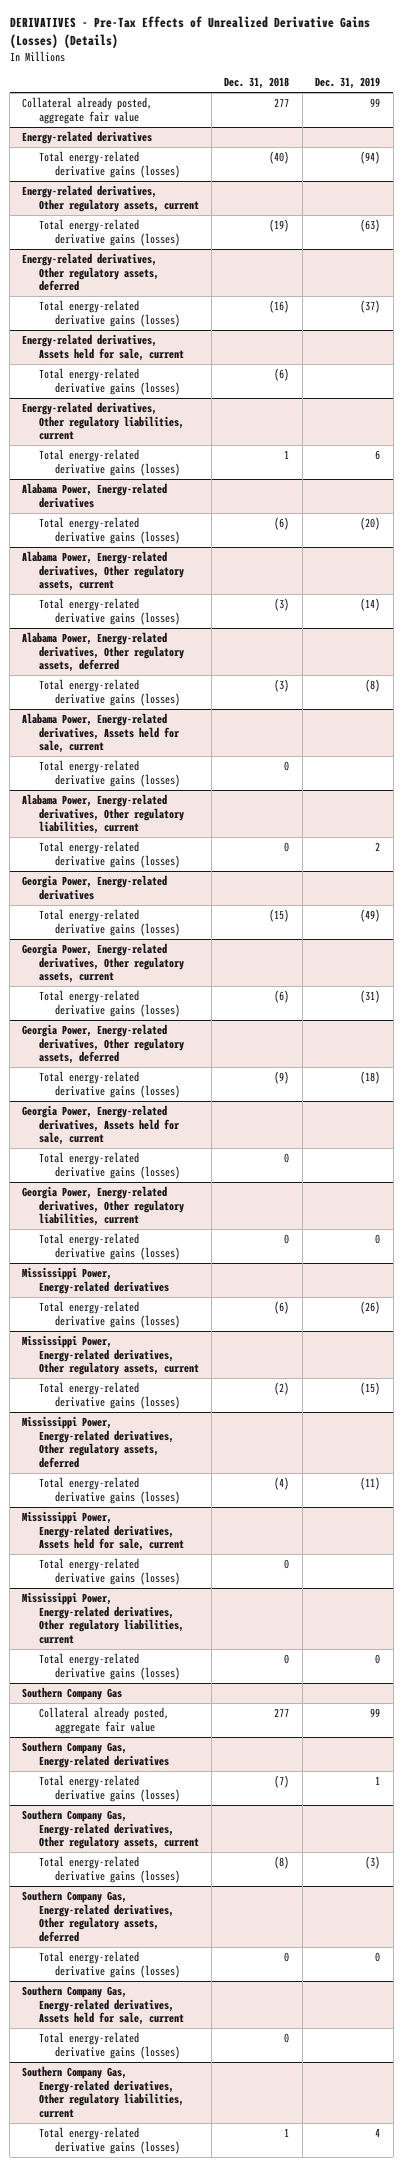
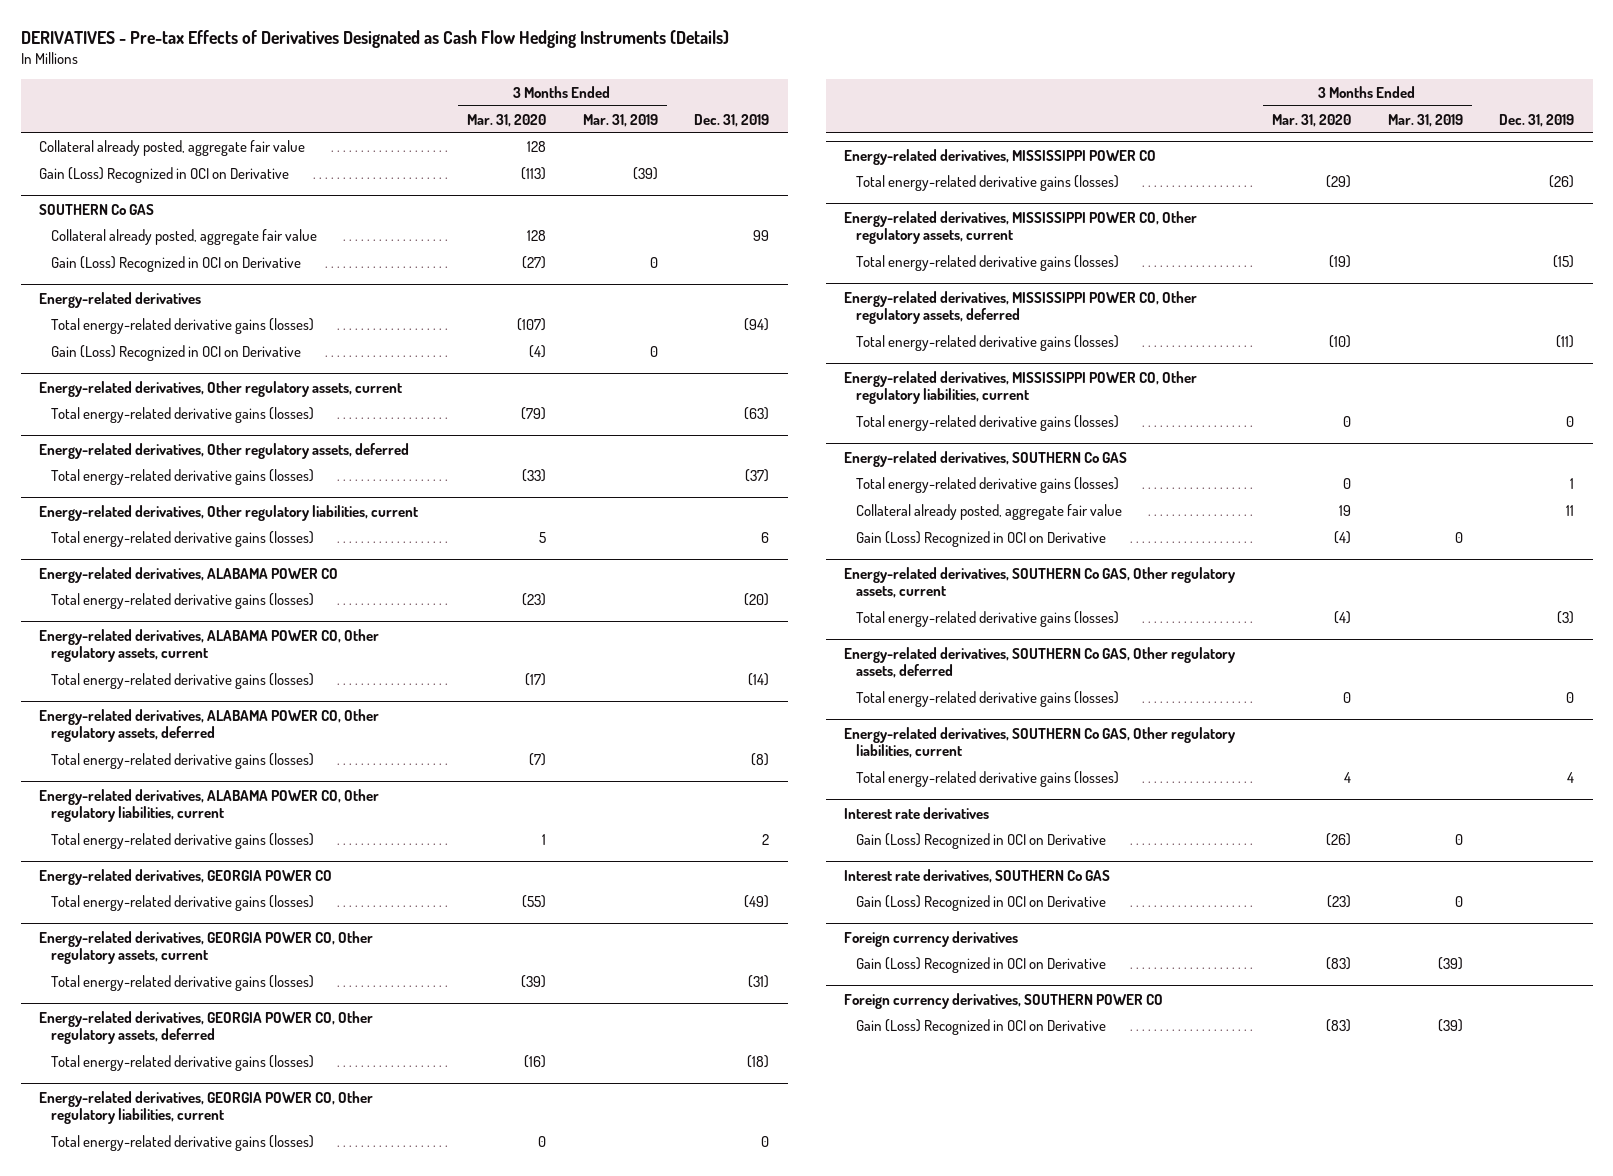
- DERIVATIVES - Pre-Tax Effects of Unrealized Derivative Gains (Losses) (Details)
+ DERIVATIVES - Pre-tax Effects of Derivatives Designated as Cash Flow Hedging Instruments (Details)
- | Dec. 31, 2018 | Dec. 31, 2019
+ | 3 Months Ended Mar. 31, 2020 | 3 Months Ended Mar. 31, 2019 | Dec. 31, 2019
+ Collateral already posted, aggregate fair value | 128 | |
+ Gain (Loss) Recognized in OCI on Derivative | (113) | (39) |
+ SOUTHERN Co GAS
+ Gain (Loss) Recognized in OCI on Derivative | (27) | 0 |
@ Energy-related derivatives
+ Gain (Loss) Recognized in OCI on Derivative | (4) | 0 |
- Energy-related derivatives, Assets held for sale, current
- Total energy-related derivative gains (losses) | (6) |
- Alabama Power, Energy-related derivatives
+ Energy-related derivatives, ALABAMA POWER CO
- Alabama Power, Energy-related derivatives, Other regulatory assets, current
+ Energy-related derivatives, ALABAMA POWER CO, Other regulatory assets, current
- Alabama Power, Energy-related derivatives, Other regulatory assets, deferred
+ Energy-related derivatives, ALABAMA POWER CO, Other regulatory assets, deferred
- Alabama Power, Energy-related derivatives, Assets held for sale, current
- Total energy-related derivative gains (losses) | 0 |
- Alabama Power, Energy-related derivatives, Other regulatory liabilities, current
+ Energy-related derivatives, ALABAMA POWER CO, Other regulatory liabilities, current
- Georgia Power, Energy-related derivatives
+ Energy-related derivatives, GEORGIA POWER CO
- Georgia Power, Energy-related derivatives, Other regulatory assets, current
+ Energy-related derivatives, GEORGIA POWER CO, Other regulatory assets, current
- Georgia Power, Energy-related derivatives, Other regulatory assets, deferred
+ Energy-related derivatives, GEORGIA POWER CO, Other regulatory assets, deferred
- Georgia Power, Energy-related derivatives, Assets held for sale, current
- Total energy-related derivative gains (losses) | 0 |
- Georgia Power, Energy-related derivatives, Other regulatory liabilities, current
+ Energy-related derivatives, GEORGIA POWER CO, Other regulatory liabilities, current
- Mississippi Power, Energy-related derivatives
+ Energy-related derivatives, MISSISSIPPI POWER CO
- Mississippi Power, Energy-related derivatives, Other regulatory assets, current
+ Energy-related derivatives, MISSISSIPPI POWER CO, Other regulatory assets, current
- Mississippi Power, Energy-related derivatives, Other regulatory assets, deferred
+ Energy-related derivatives, MISSISSIPPI POWER CO, Other regulatory assets, deferred
- Mississippi Power, Energy-related derivatives, Assets held for sale, current
- Total energy-related derivative gains (losses) | 0 |
- Mississippi Power, Energy-related derivatives, Other regulatory liabilities, current
+ Energy-related derivatives, MISSISSIPPI POWER CO, Other regulatory liabilities, current
- Southern Company Gas
- Collateral already posted, aggregate fair value | 277 | 99
- Southern Company Gas, Energy-related derivatives
+ Energy-related derivatives, SOUTHERN Co GAS
- Southern Company Gas, Energy-related derivatives, Other regulatory assets, current
+ Collateral already posted, aggregate fair value | 19 | | 11
+ Gain (Loss) Recognized in OCI on Derivative | (4) | 0 |
+ Energy-related derivatives, SOUTHERN Co GAS, Other regulatory assets, current
- Southern Company Gas, Energy-related derivatives, Other regulatory assets, deferred
+ Energy-related derivatives, SOUTHERN Co GAS, Other regulatory assets, deferred
- Southern Company Gas, Energy-related derivatives, Assets held for sale, current
- Total energy-related derivative gains (losses) | 0 |
- Southern Company Gas, Energy-related derivatives, Other regulatory liabilities, current
+ Energy-related derivatives, SOUTHERN Co GAS, Other regulatory liabilities, current
+ Interest rate derivatives
+ Gain (Loss) Recognized in OCI on Derivative | (26) | 0 |
+ Interest rate derivatives, SOUTHERN Co GAS
+ Gain (Loss) Recognized in OCI on Derivative | (23) | 0 |
+ Foreign currency derivatives
+ Gain (Loss) Recognized in OCI on Derivative | (83) | (39) |
+ Foreign currency derivatives, SOUTHERN POWER CO
+ Gain (Loss) Recognized in OCI on Derivative | (83) | (39) |

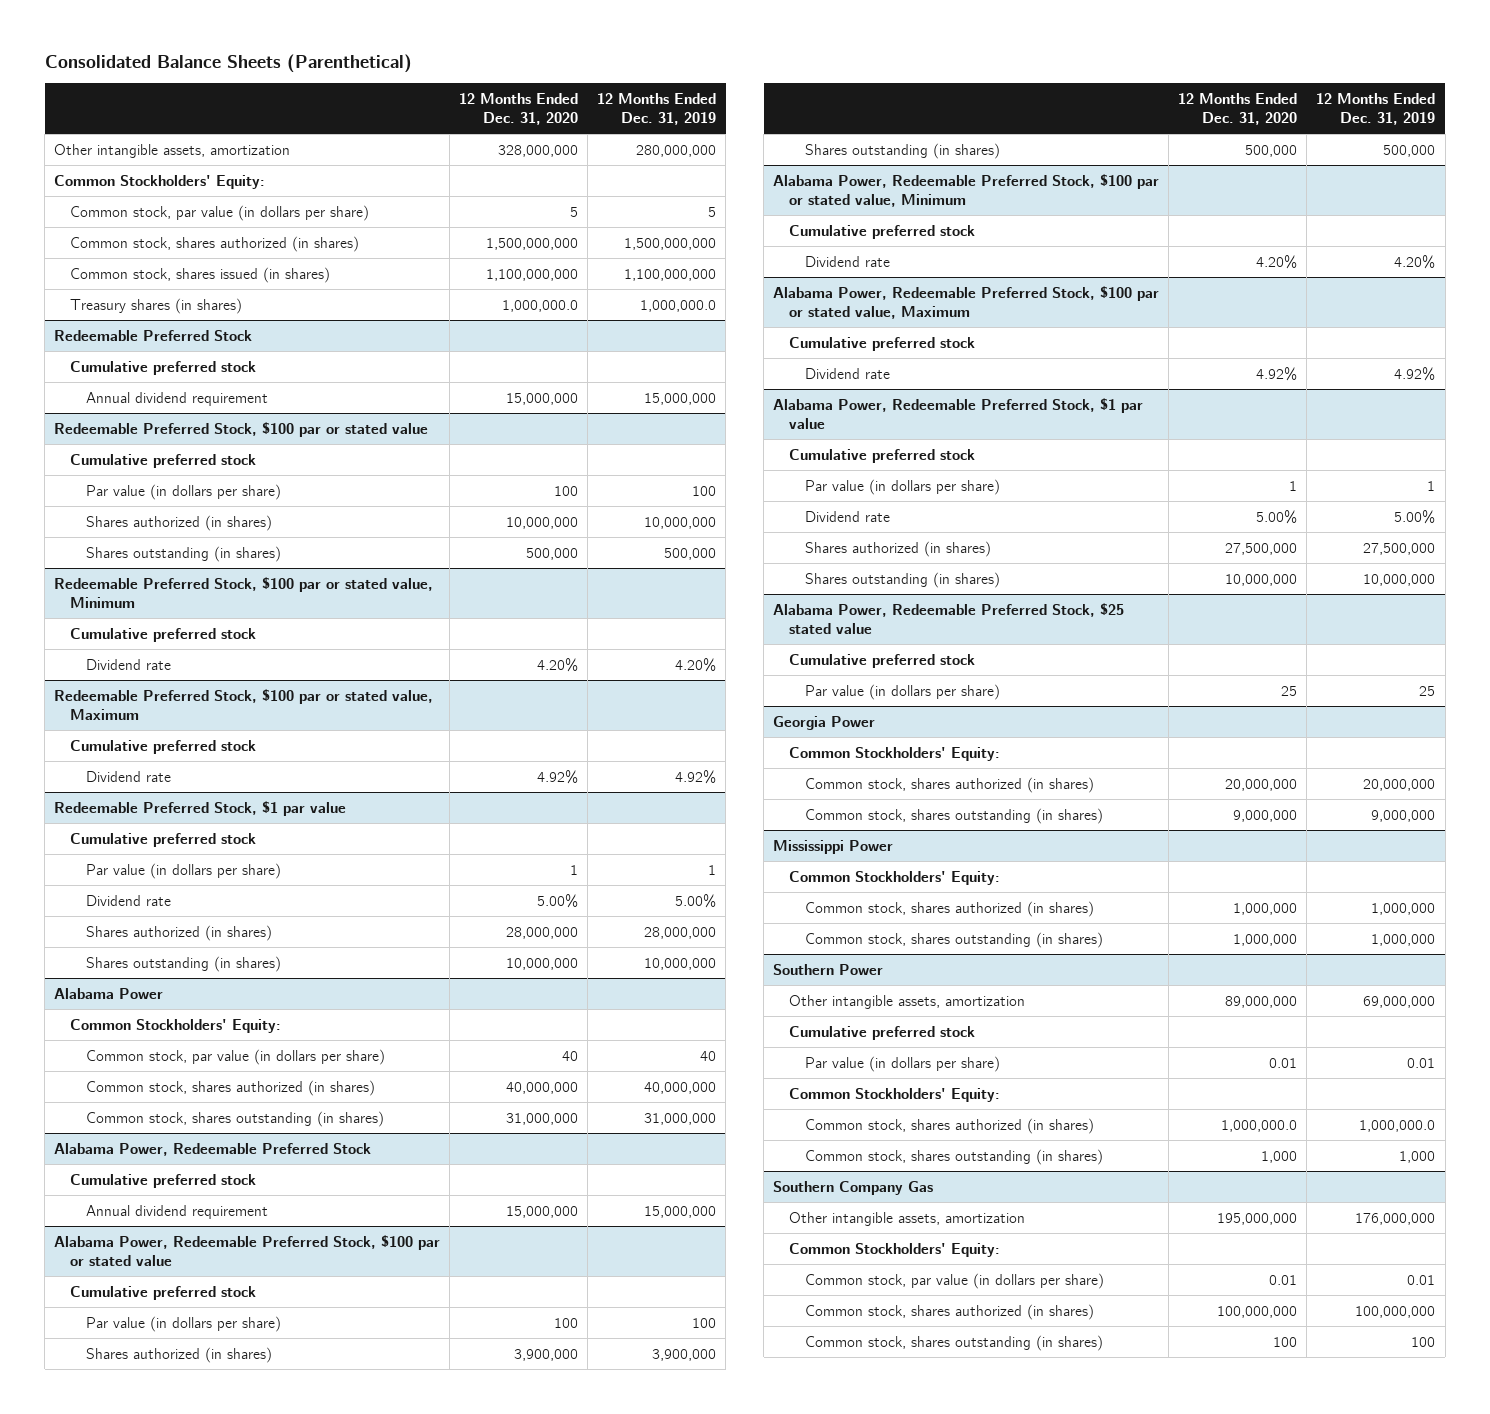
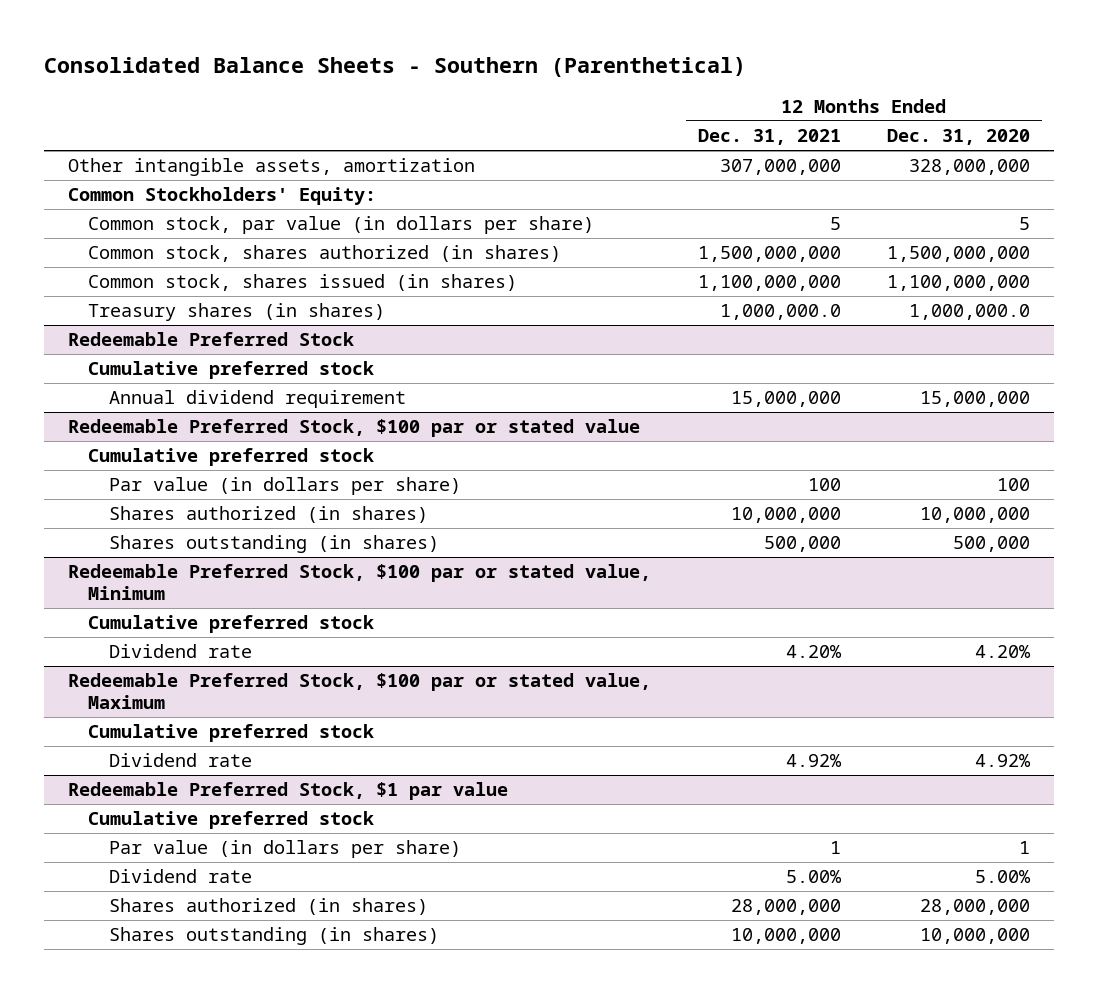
- Consolidated Balance Sheets (Parenthetical)
+ Consolidated Balance Sheets - Southern (Parenthetical)
- | 12 Months Ended Dec. 31, 2020 | 12 Months Ended Dec. 31, 2019
+ | 12 Months Ended Dec. 31, 2021 | 12 Months Ended Dec. 31, 2020
- Alabama Power
- Common Stockholders' Equity:
- Common stock, par value (in dollars per share) | 40 | 40
- Common stock, shares authorized (in shares) | 40,000,000 | 40,000,000
- Common stock, shares outstanding (in shares) | 31,000,000 | 31,000,000
- Alabama Power, Redeemable Preferred Stock
- Cumulative preferred stock
- Annual dividend requirement | 15,000,000 | 15,000,000
- Alabama Power, Redeemable Preferred Stock, $100 par or stated value
- Cumulative preferred stock
- Par value (in dollars per share) | 100 | 100
- Shares authorized (in shares) | 3,900,000 | 3,900,000
- Shares outstanding (in shares) | 500,000 | 500,000
- Alabama Power, Redeemable Preferred Stock, $100 par or stated value, Minimum
- Cumulative preferred stock
- Dividend rate | 4.20% | 4.20%
- Alabama Power, Redeemable Preferred Stock, $100 par or stated value, Maximum
- Cumulative preferred stock
- Dividend rate | 4.92% | 4.92%
- Alabama Power, Redeemable Preferred Stock, $1 par value
- Cumulative preferred stock
- Par value (in dollars per share) | 1 | 1
- Dividend rate | 5.00% | 5.00%
- Shares authorized (in shares) | 27,500,000 | 27,500,000
- Shares outstanding (in shares) | 10,000,000 | 10,000,000
- Alabama Power, Redeemable Preferred Stock, $25 stated value
- Cumulative preferred stock
- Par value (in dollars per share) | 25 | 25
- Georgia Power
- Common Stockholders' Equity:
- Common stock, shares authorized (in shares) | 20,000,000 | 20,000,000
- Common stock, shares outstanding (in shares) | 9,000,000 | 9,000,000
- Mississippi Power
- Common Stockholders' Equity:
- Common stock, shares authorized (in shares) | 1,000,000 | 1,000,000
- Common stock, shares outstanding (in shares) | 1,000,000 | 1,000,000
- Southern Power
- Other intangible assets, amortization | 89,000,000 | 69,000,000
- Cumulative preferred stock
- Par value (in dollars per share) | 0.01 | 0.01
- Common Stockholders' Equity:
- Common stock, shares authorized (in shares) | 1,000,000.0 | 1,000,000.0
- Common stock, shares outstanding (in shares) | 1,000 | 1,000
- Southern Company Gas
- Other intangible assets, amortization | 195,000,000 | 176,000,000
- Common Stockholders' Equity:
- Common stock, par value (in dollars per share) | 0.01 | 0.01
- Common stock, shares authorized (in shares) | 100,000,000 | 100,000,000
- Common stock, shares outstanding (in shares) | 100 | 100

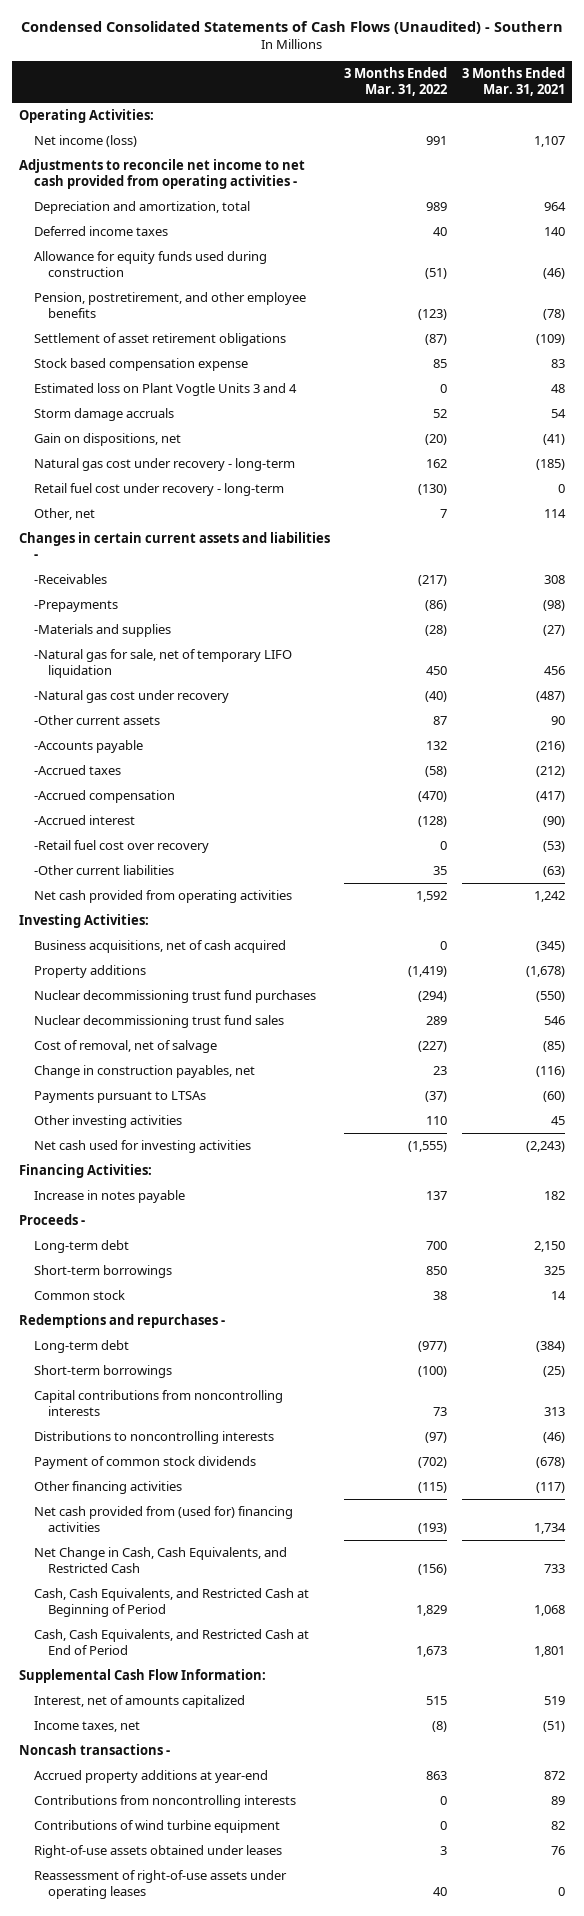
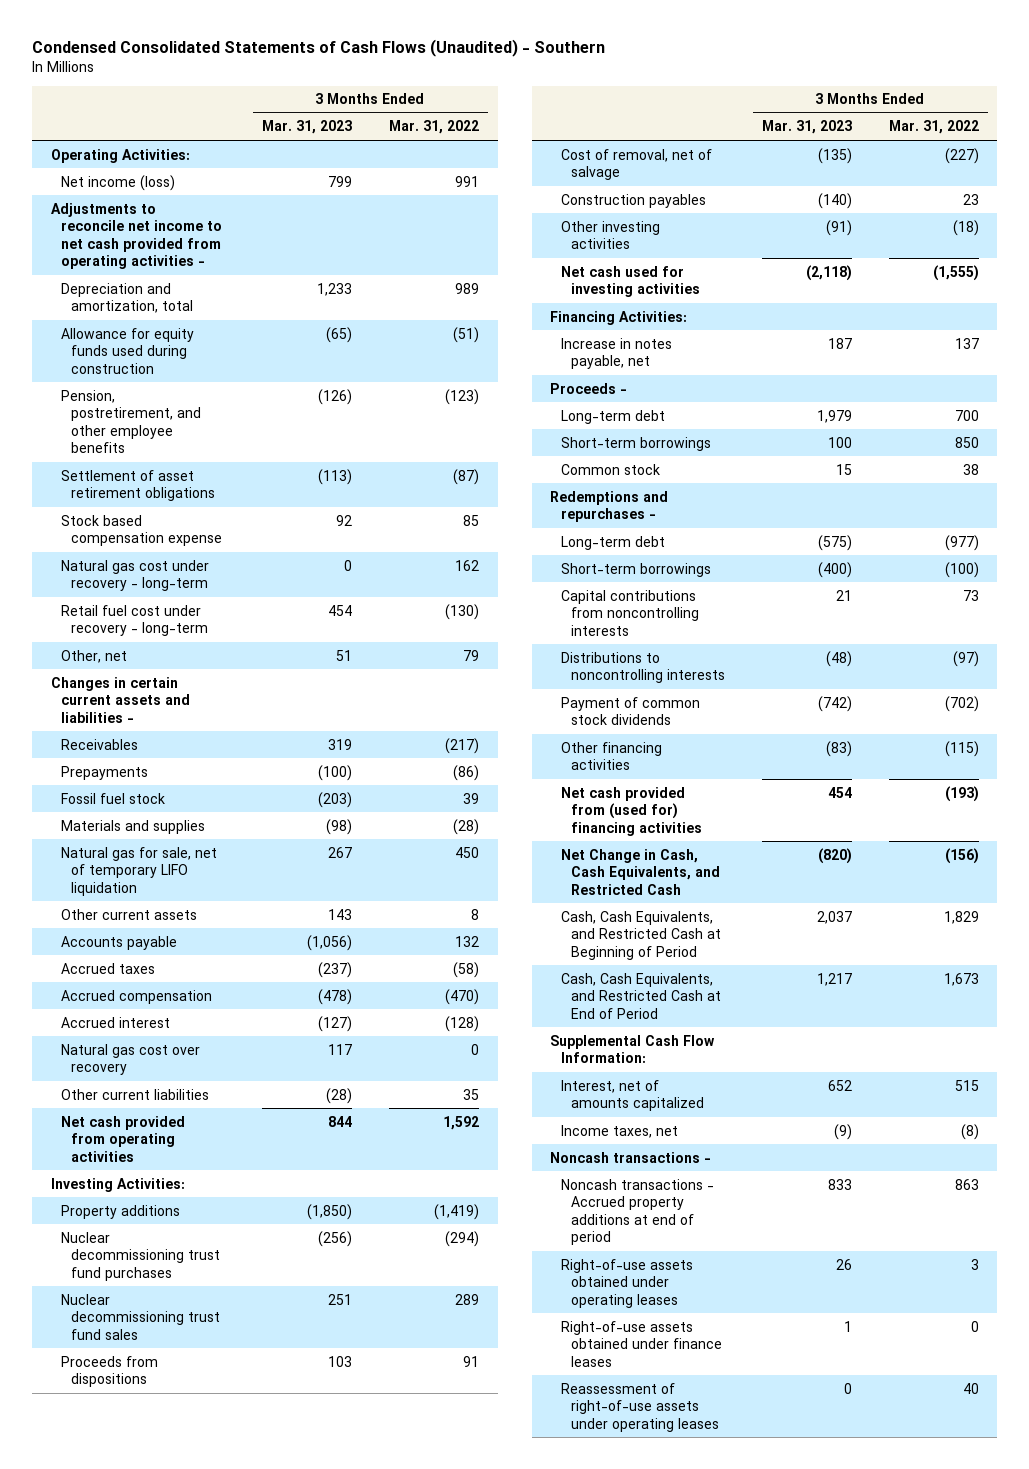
- | 3 Months Ended Mar. 31, 2022 | 3 Months Ended Mar. 31, 2021
+ | 3 Months Ended Mar. 31, 2023 | 3 Months Ended Mar. 31, 2022
- Deferred income taxes | 40 | 140
- Estimated loss on Plant Vogtle Units 3 and 4 | 0 | 48
- Storm damage accruals | 52 | 54
- Gain on dispositions, net | (20) | (41)
- Other, net | 7 | 114
+ Other, net | 51 | 79
- -Receivables | (217) | 308
- -Prepayments | (86) | (98)
- -Materials and supplies | (28) | (27)
- -Natural gas for sale, net of temporary LIFO liquidation | 450 | 456
- -Natural gas cost under recovery | (40) | (487)
- -Other current assets | 87 | 90
- -Accounts payable | 132 | (216)
- -Accrued taxes | (58) | (212)
- -Accrued compensation | (470) | (417)
- -Accrued interest | (128) | (90)
- -Retail fuel cost over recovery | 0 | (53)
- -Other current liabilities | 35 | (63)
+ Receivables | 319 | (217)
+ Prepayments | (100) | (86)
+ Fossil fuel stock | (203) | 39
+ Materials and supplies | (98) | (28)
+ Natural gas for sale, net of temporary LIFO liquidation | 267 | 450
+ Other current assets | 143 | 8
+ Accounts payable | (1,056) | 132
+ Accrued taxes | (237) | (58)
+ Accrued compensation | (478) | (470)
+ Accrued interest | (127) | (128)
+ Natural gas cost over recovery | 117 | 0
+ Other current liabilities | (28) | 35
- Business acquisitions, net of cash acquired | 0 | (345)
+ Proceeds from dispositions | 103 | 91
- Change in construction payables, net | 23 | (116)
- Payments pursuant to LTSAs | (37) | (60)
- Other investing activities | 110 | 45
+ Construction payables | (140) | 23
+ Other investing activities | (91) | (18)
- Increase in notes payable | 137 | 182
+ Increase in notes payable, net | 187 | 137
- Accrued property additions at year-end | 863 | 872
- Contributions from noncontrolling interests | 0 | 89
- Contributions of wind turbine equipment | 0 | 82
- Right-of-use assets obtained under leases | 3 | 76
+ Noncash transactions - Accrued property additions at end of period | 833 | 863
+ Right-of-use assets obtained under operating leases | 26 | 3
+ Right-of-use assets obtained under finance leases | 1 | 0

